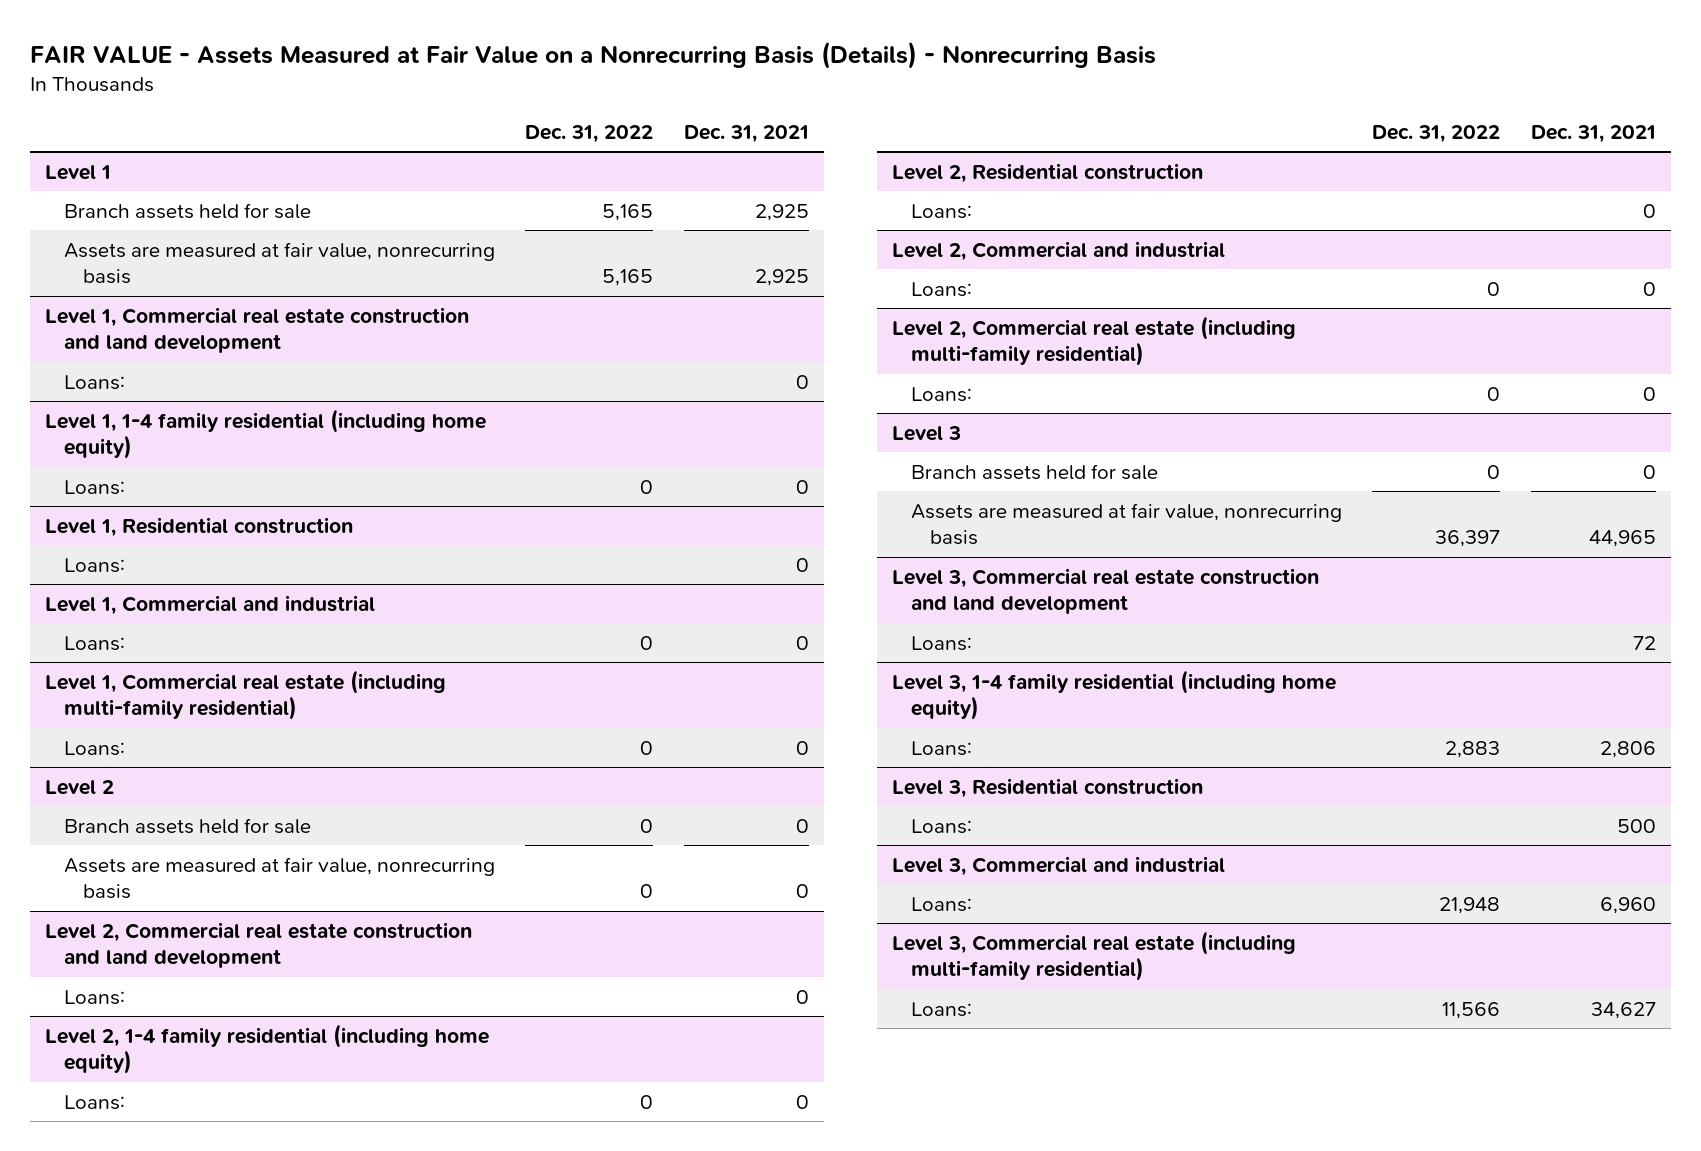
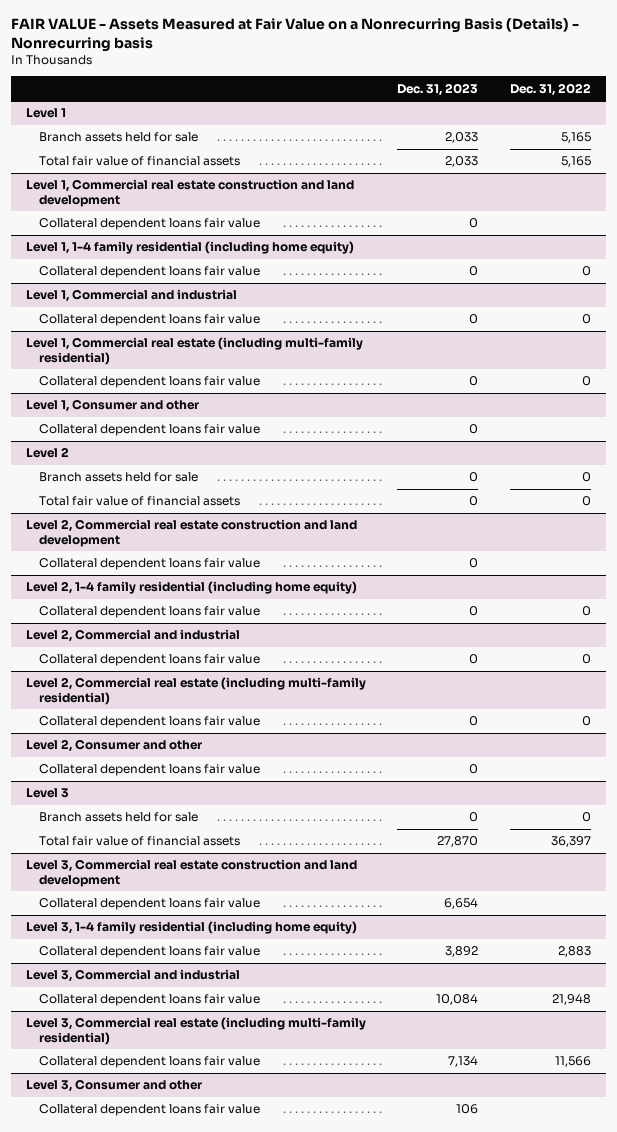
- FAIR VALUE - Assets Measured at Fair Value on a Nonrecurring Basis (Details) - Nonrecurring Basis
+ FAIR VALUE - Assets Measured at Fair Value on a Nonrecurring Basis (Details) - Nonrecurring basis
- | Dec. 31, 2022 | Dec. 31, 2021
+ | Dec. 31, 2023 | Dec. 31, 2022
@ Level 1
- Assets are measured at fair value, nonrecurring basis | 5,165 | 2,925
+ Total fair value of financial assets | 2,033 | 5,165
@ Level 1, Commercial real estate construction and land development
- Loans: | | 0
+ Collateral dependent loans fair value | 0 |
@ Level 1, 1-4 family residential (including home equity)
- Loans: | 0 | 0
- Level 1, Residential construction
- Loans: | | 0
@ Level 1, 1-4 family residential (including home equity)
+ Collateral dependent loans fair value | 0 | 0
@ Level 1, Commercial and industrial
- Loans: | 0 | 0
+ Collateral dependent loans fair value | 0 | 0
@ Level 1, Commercial real estate (including multi-family residential)
- Loans: | 0 | 0
+ Collateral dependent loans fair value | 0 | 0
+ Level 1, Consumer and other
+ Collateral dependent loans fair value | 0 |
@ Level 2
- Assets are measured at fair value, nonrecurring basis | 0 | 0
+ Total fair value of financial assets | 0 | 0
@ Level 2, Commercial real estate construction and land development
- Loans: | | 0
+ Collateral dependent loans fair value | 0 |
@ Level 2, 1-4 family residential (including home equity)
- Loans: | 0 | 0
- Level 2, Residential construction
- Loans: | | 0
@ Level 2, 1-4 family residential (including home equity)
+ Collateral dependent loans fair value | 0 | 0
@ Level 2, Commercial and industrial
- Loans: | 0 | 0
+ Collateral dependent loans fair value | 0 | 0
@ Level 2, Commercial real estate (including multi-family residential)
- Loans: | 0 | 0
+ Collateral dependent loans fair value | 0 | 0
+ Level 2, Consumer and other
+ Collateral dependent loans fair value | 0 |
@ Level 3
- Assets are measured at fair value, nonrecurring basis | 36,397 | 44,965
+ Total fair value of financial assets | 27,870 | 36,397
@ Level 3, Commercial real estate construction and land development
- Loans: | | 72
+ Collateral dependent loans fair value | 6,654 |
@ Level 3, 1-4 family residential (including home equity)
- Loans: | 2,883 | 2,806
- Level 3, Residential construction
- Loans: | | 500
@ Level 3, 1-4 family residential (including home equity)
+ Collateral dependent loans fair value | 3,892 | 2,883
@ Level 3, Commercial and industrial
- Loans: | 21,948 | 6,960
+ Collateral dependent loans fair value | 10,084 | 21,948
@ Level 3, Commercial real estate (including multi-family residential)
- Loans: | 11,566 | 34,627
+ Collateral dependent loans fair value | 7,134 | 11,566
+ Level 3, Consumer and other
+ Collateral dependent loans fair value | 106 |

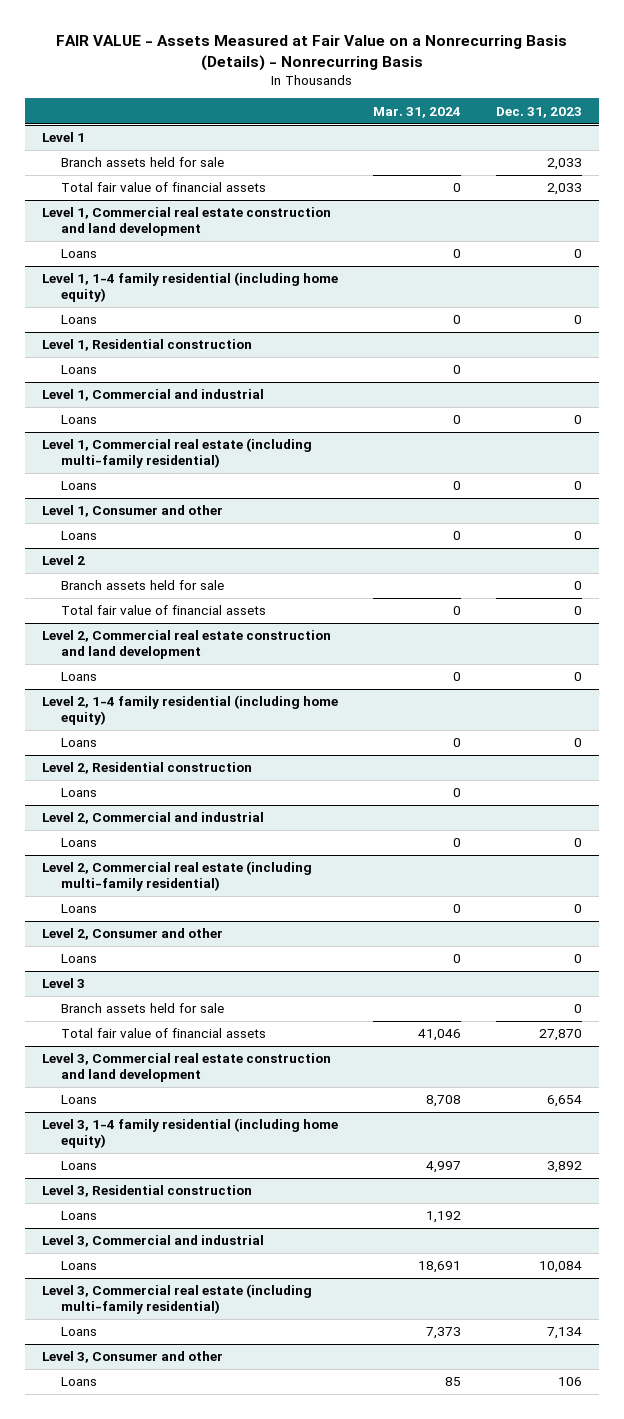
- FAIR VALUE - Assets Measured at Fair Value on a Nonrecurring Basis (Details) - Nonrecurring basis
+ FAIR VALUE - Assets Measured at Fair Value on a Nonrecurring Basis (Details) - Nonrecurring Basis
- | Dec. 31, 2023 | Dec. 31, 2022
+ | Mar. 31, 2024 | Dec. 31, 2023
@ Level 1, Commercial real estate construction and land development
- Collateral dependent loans fair value | 0 |
+ Loans | 0 | 0
@ Level 1, 1-4 family residential (including home equity)
- Collateral dependent loans fair value | 0 | 0
+ Loans | 0 | 0
+ Level 1, Residential construction
+ Loans | 0 |
@ Level 1, Commercial and industrial
- Collateral dependent loans fair value | 0 | 0
+ Loans | 0 | 0
@ Level 1, Commercial real estate (including multi-family residential)
- Collateral dependent loans fair value | 0 | 0
+ Loans | 0 | 0
@ Level 1, Consumer and other
- Collateral dependent loans fair value | 0 |
+ Loans | 0 | 0
@ Level 2, Commercial real estate construction and land development
- Collateral dependent loans fair value | 0 |
+ Loans | 0 | 0
@ Level 2, 1-4 family residential (including home equity)
- Collateral dependent loans fair value | 0 | 0
+ Loans | 0 | 0
+ Level 2, Residential construction
+ Loans | 0 |
@ Level 2, Commercial and industrial
- Collateral dependent loans fair value | 0 | 0
+ Loans | 0 | 0
@ Level 2, Commercial real estate (including multi-family residential)
- Collateral dependent loans fair value | 0 | 0
+ Loans | 0 | 0
@ Level 2, Consumer and other
- Collateral dependent loans fair value | 0 |
+ Loans | 0 | 0
@ Level 3, Commercial real estate construction and land development
- Collateral dependent loans fair value | 6,654 |
+ Loans | 8,708 | 6,654
@ Level 3, 1-4 family residential (including home equity)
- Collateral dependent loans fair value | 3,892 | 2,883
+ Loans | 4,997 | 3,892
+ Level 3, Residential construction
+ Loans | 1,192 |
@ Level 3, Commercial and industrial
- Collateral dependent loans fair value | 10,084 | 21,948
+ Loans | 18,691 | 10,084
@ Level 3, Commercial real estate (including multi-family residential)
- Collateral dependent loans fair value | 7,134 | 11,566
+ Loans | 7,373 | 7,134
@ Level 3, Consumer and other
- Collateral dependent loans fair value | 106 |
+ Loans | 85 | 106

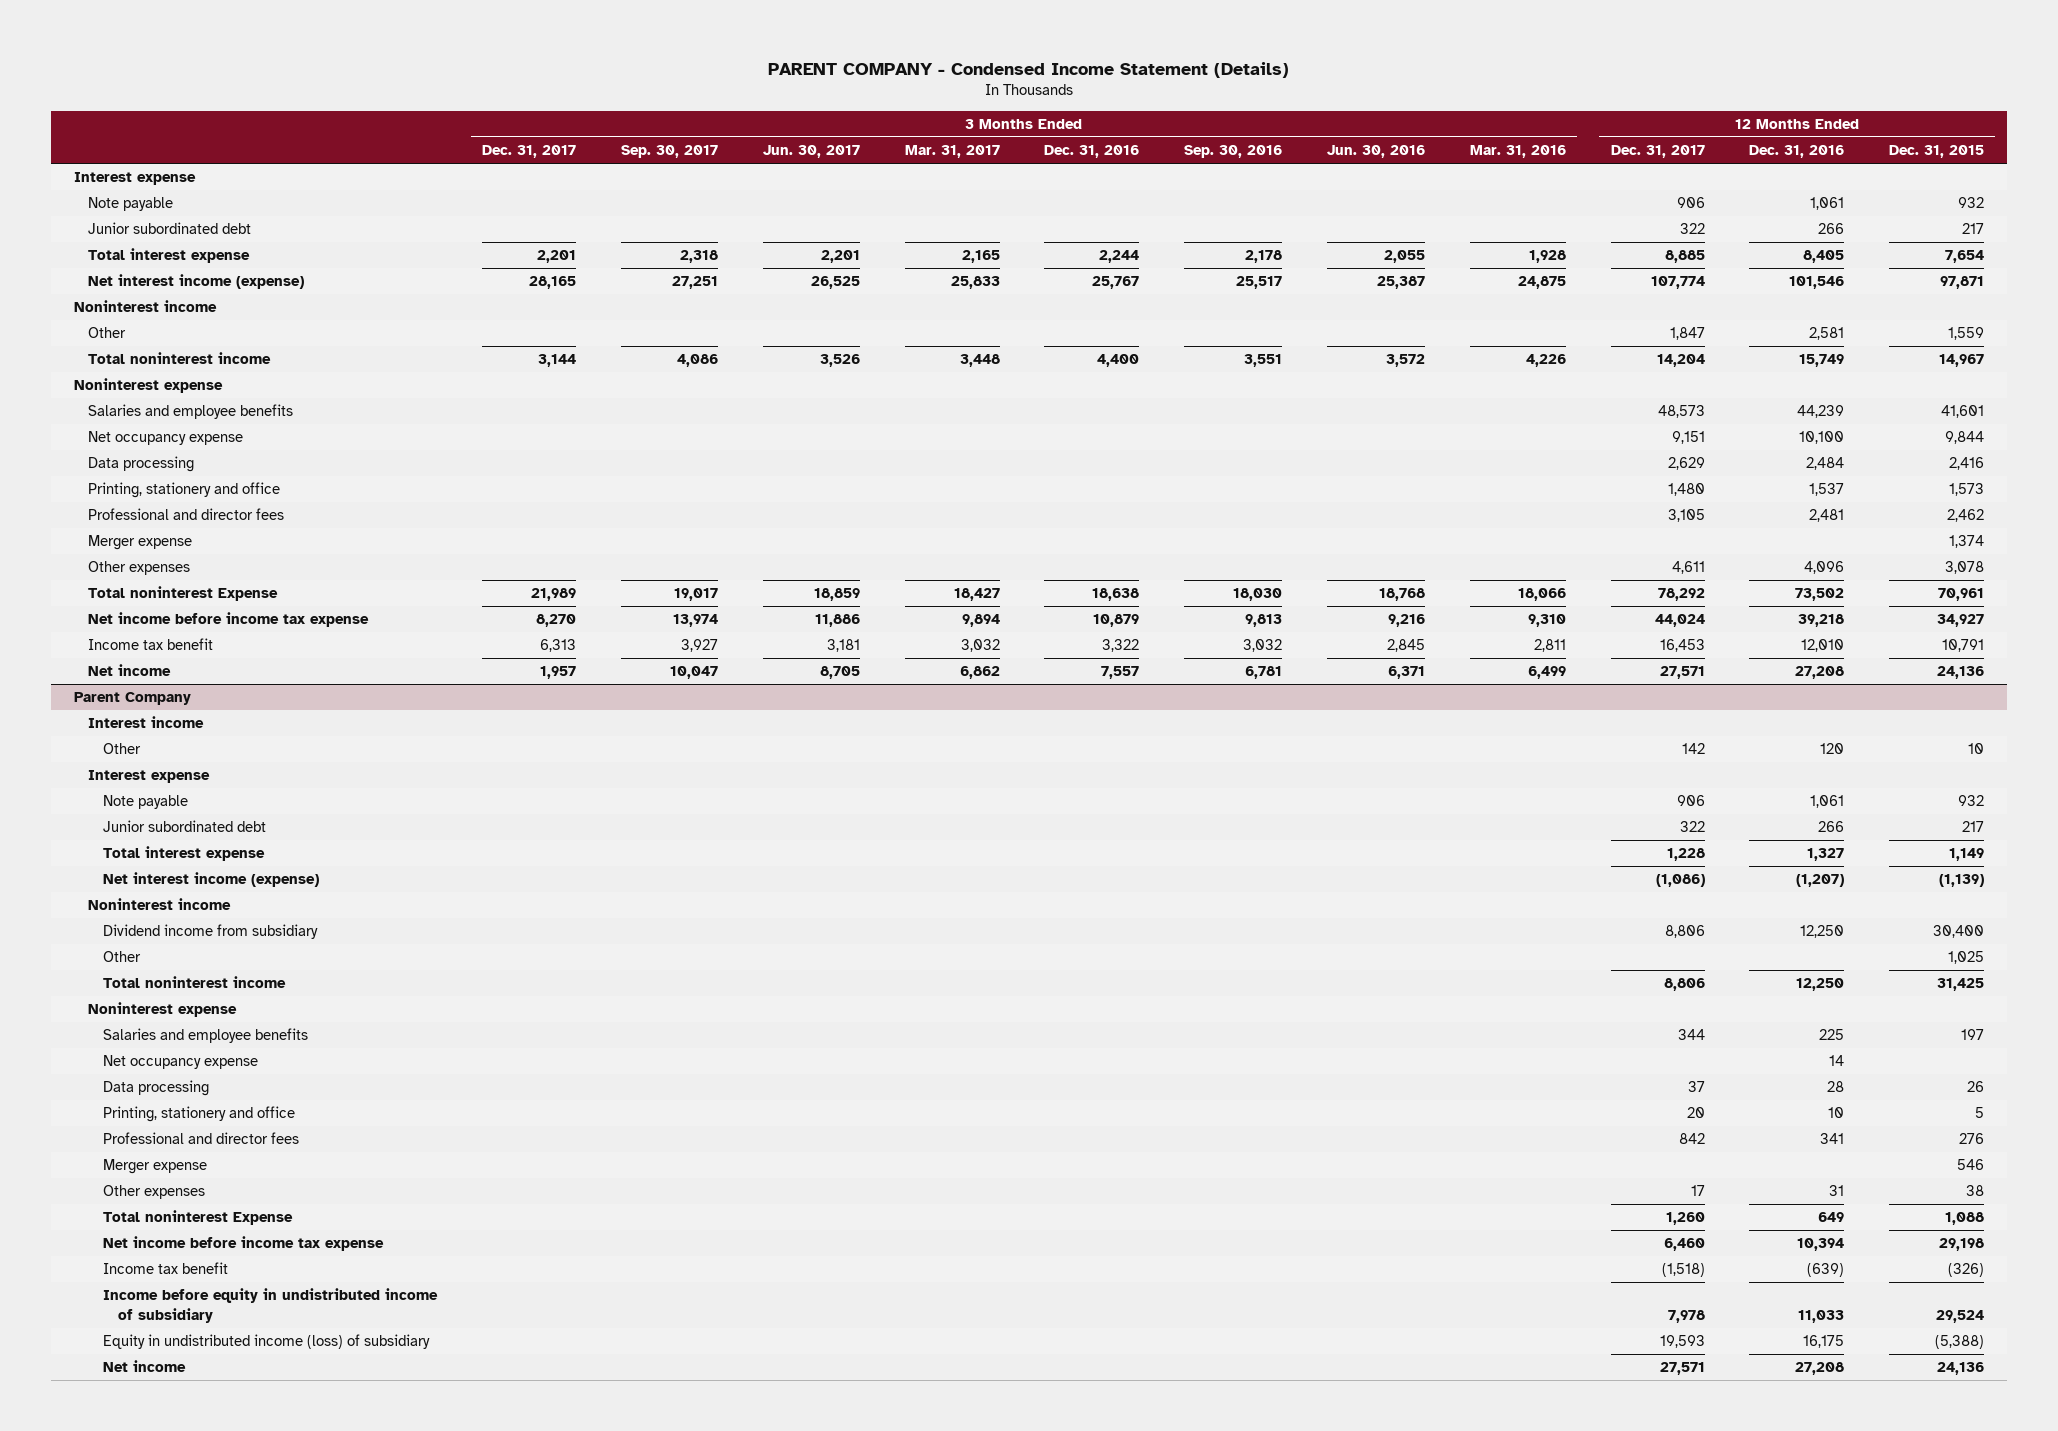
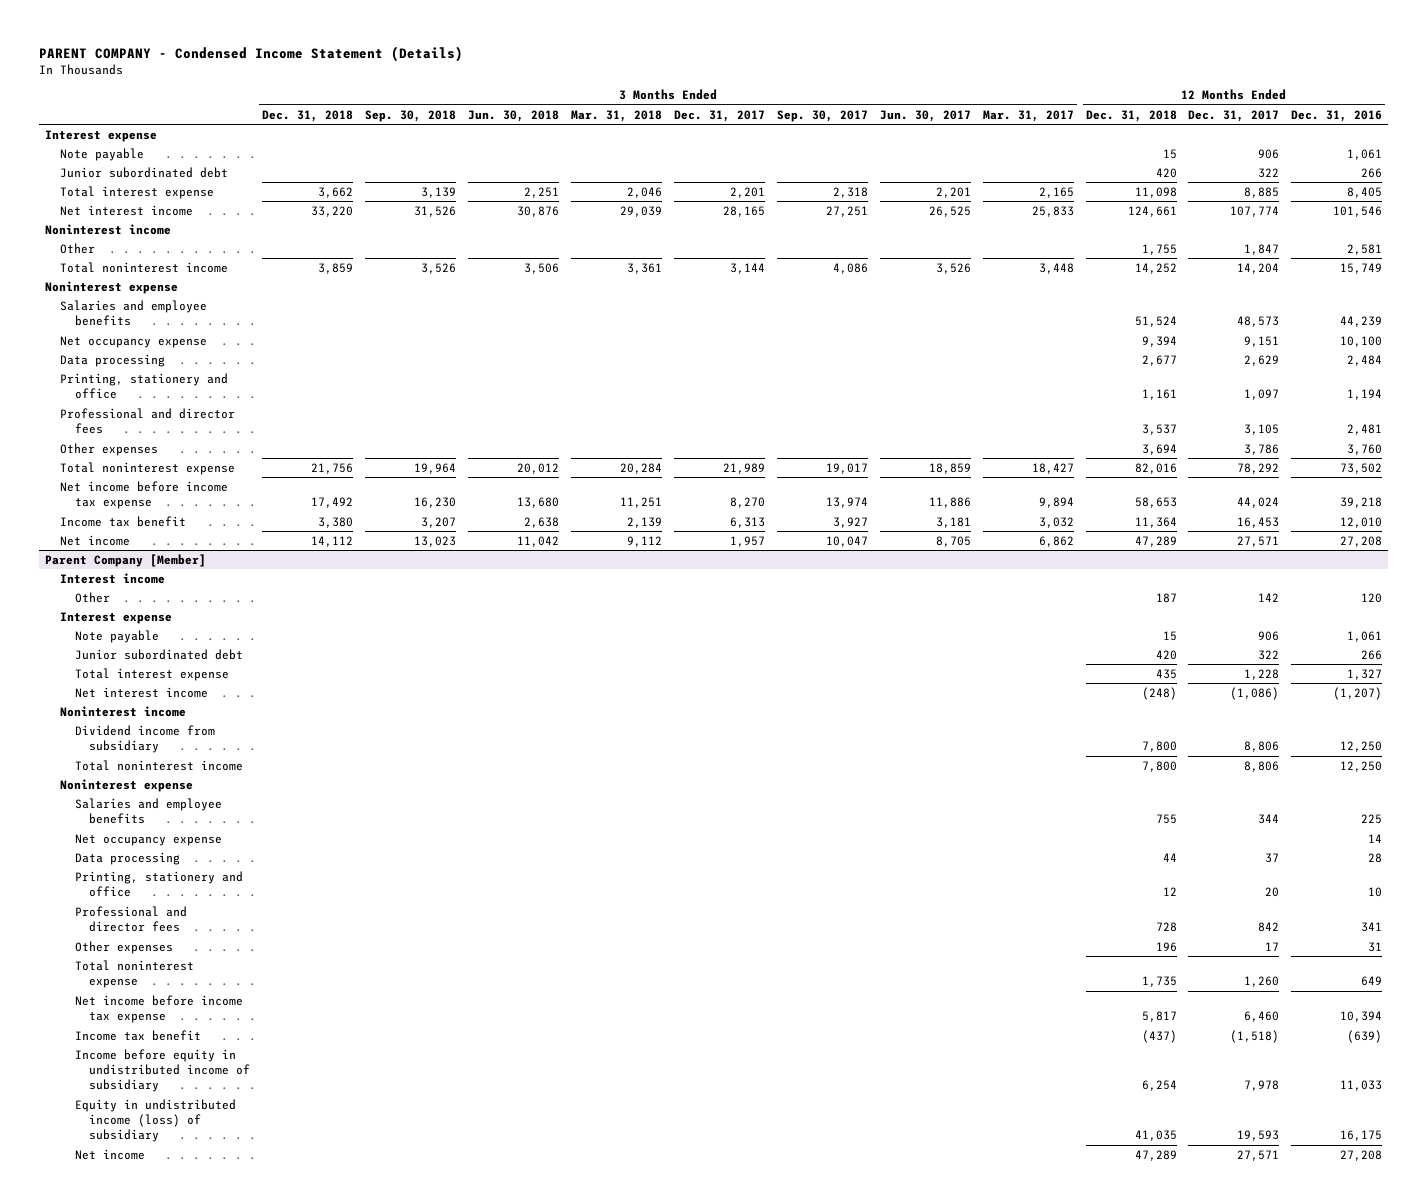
- | 3 Months Ended Dec. 31, 2017 | 3 Months Ended Sep. 30, 2017 | 3 Months Ended Jun. 30, 2017 | 3 Months Ended Mar. 31, 2017 | 3 Months Ended Dec. 31, 2016 | 3 Months Ended Sep. 30, 2016 | 3 Months Ended Jun. 30, 2016 | 3 Months Ended Mar. 31, 2016 | 12 Months Ended Dec. 31, 2017 | 12 Months Ended Dec. 31, 2016 | 12 Months Ended Dec. 31, 2015
+ | 3 Months Ended Dec. 31, 2018 | 3 Months Ended Sep. 30, 2018 | 3 Months Ended Jun. 30, 2018 | 3 Months Ended Mar. 31, 2018 | 3 Months Ended Dec. 31, 2017 | 3 Months Ended Sep. 30, 2017 | 3 Months Ended Jun. 30, 2017 | 3 Months Ended Mar. 31, 2017 | 12 Months Ended Dec. 31, 2018 | 12 Months Ended Dec. 31, 2017 | 12 Months Ended Dec. 31, 2016
- Net interest income (expense) | 28,165 | 27,251 | 26,525 | 25,833 | 25,767 | 25,517 | 25,387 | 24,875 | 107,774 | 101,546 | 97,871
+ Net interest income | 33,220 | 31,526 | 30,876 | 29,039 | 28,165 | 27,251 | 26,525 | 25,833 | 124,661 | 107,774 | 101,546
- Printing, stationery and office | | | | | | | | | 1,480 | 1,537 | 1,573
+ Printing, stationery and office | | | | | | | | | 1,161 | 1,097 | 1,194
- Merger expense | | | | | | | | | | | 1,374
- Other expenses | | | | | | | | | 4,611 | 4,096 | 3,078
- Total noninterest Expense | 21,989 | 19,017 | 18,859 | 18,427 | 18,638 | 18,030 | 18,768 | 18,066 | 78,292 | 73,502 | 70,961
+ Other expenses | | | | | | | | | 3,694 | 3,786 | 3,760
+ Total noninterest expense | 21,756 | 19,964 | 20,012 | 20,284 | 21,989 | 19,017 | 18,859 | 18,427 | 82,016 | 78,292 | 73,502
- Parent Company
+ Parent Company [Member]
- Net interest income (expense) | | | | | | | | | (1,086) | (1,207) | (1,139)
+ Net interest income | | | | | | | | | (248) | (1,086) | (1,207)
- Other | | | | | | | | | | | 1,025
- Merger expense | | | | | | | | | | | 546
- Total noninterest Expense | | | | | | | | | 1,260 | 649 | 1,088
+ Total noninterest expense | | | | | | | | | 1,735 | 1,260 | 649

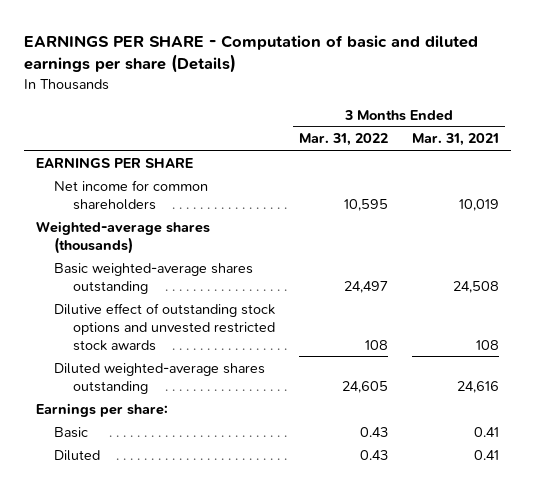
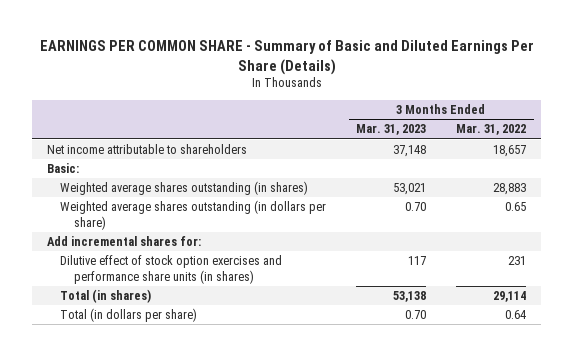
- EARNINGS PER SHARE - Computation of basic and diluted earnings per share (Details)
+ EARNINGS PER COMMON SHARE - Summary of Basic and Diluted Earnings Per Share (Details)
- | 3 Months Ended Mar. 31, 2022 | 3 Months Ended Mar. 31, 2021
+ | 3 Months Ended Mar. 31, 2023 | 3 Months Ended Mar. 31, 2022
- EARNINGS PER SHARE
- Net income for common shareholders | 10,595 | 10,019
- Weighted-average shares (thousands)
- Basic weighted-average shares outstanding | 24,497 | 24,508
- Dilutive effect of outstanding stock options and unvested restricted stock awards | 108 | 108
- Diluted weighted-average shares outstanding | 24,605 | 24,616
- Earnings per share:
- Basic | 0.43 | 0.41
- Diluted | 0.43 | 0.41
+ Net income attributable to shareholders | 37,148 | 18,657
+ Basic:
+ Weighted average shares outstanding (in shares) | 53,021 | 28,883
+ Weighted average shares outstanding (in dollars per share) | 0.70 | 0.65
+ Add incremental shares for:
+ Dilutive effect of stock option exercises and performance share units (in shares) | 117 | 231
+ Total (in shares) | 53,138 | 29,114
+ Total (in dollars per share) | 0.70 | 0.64

